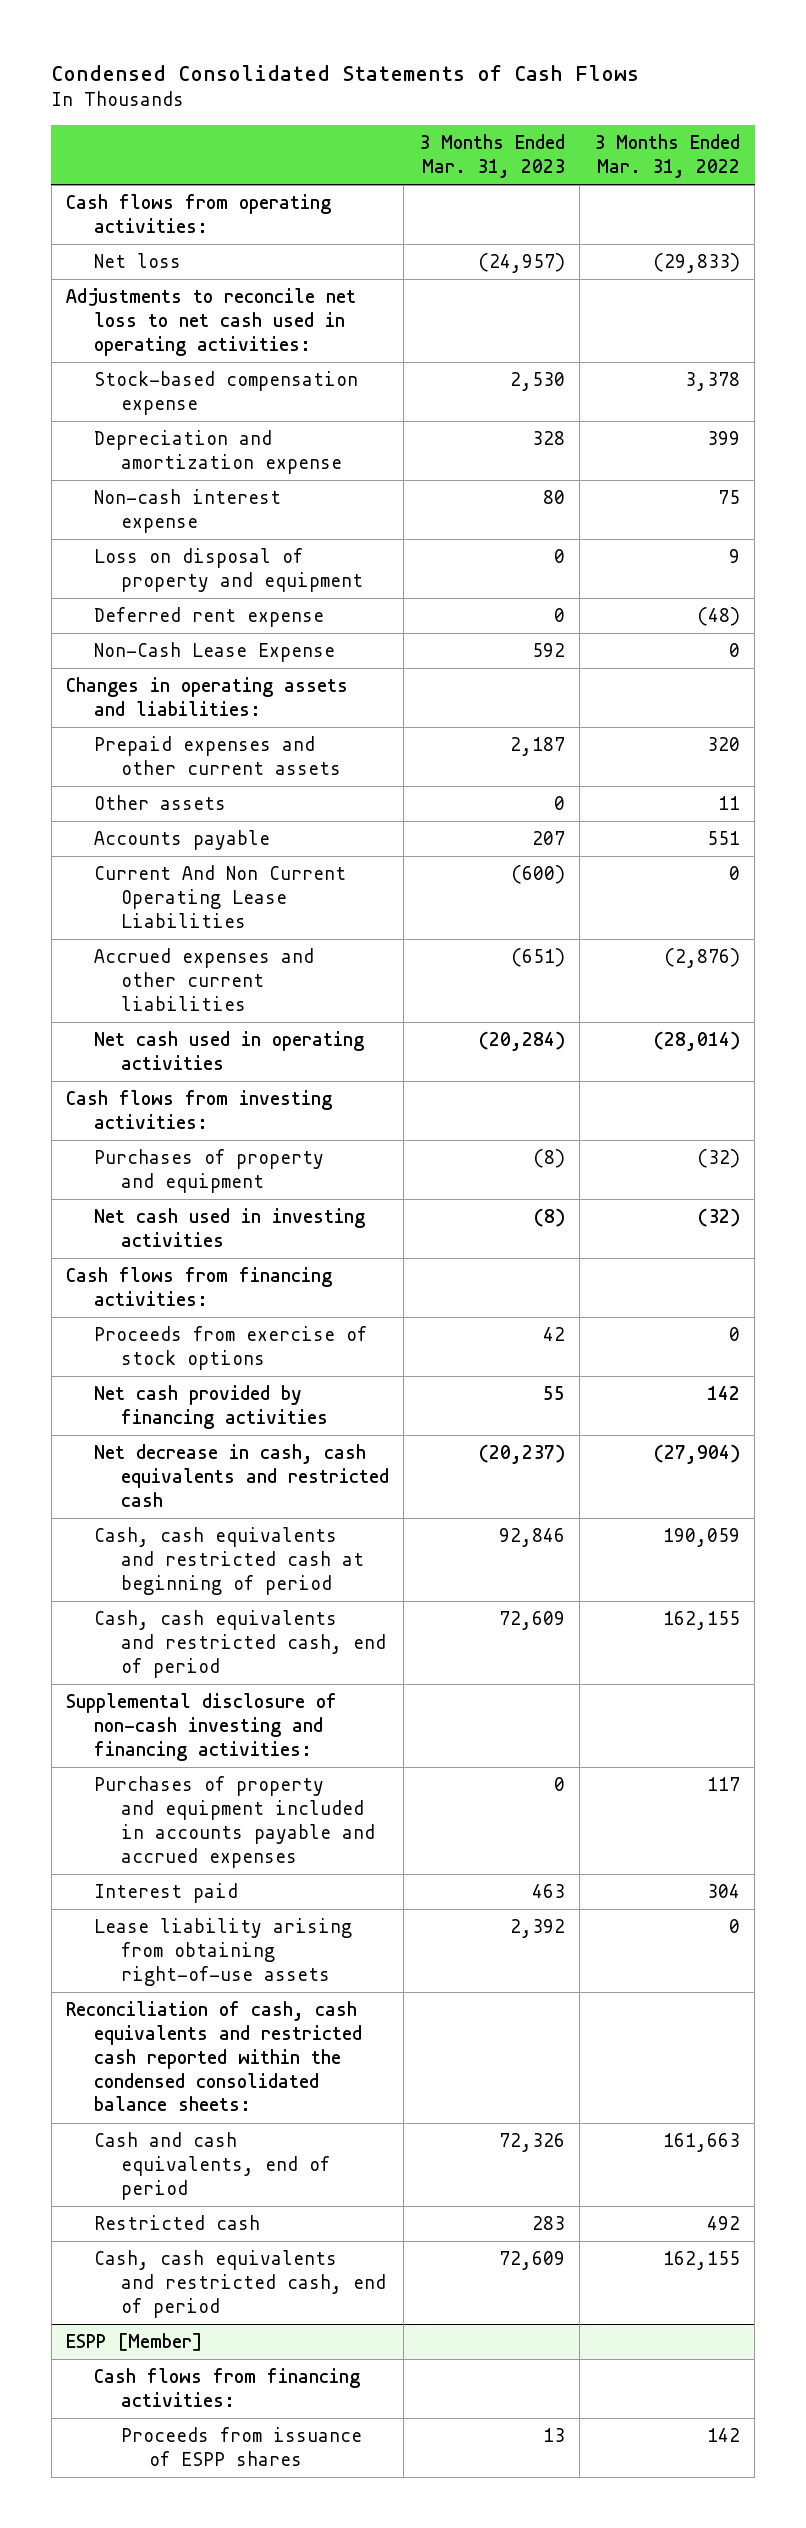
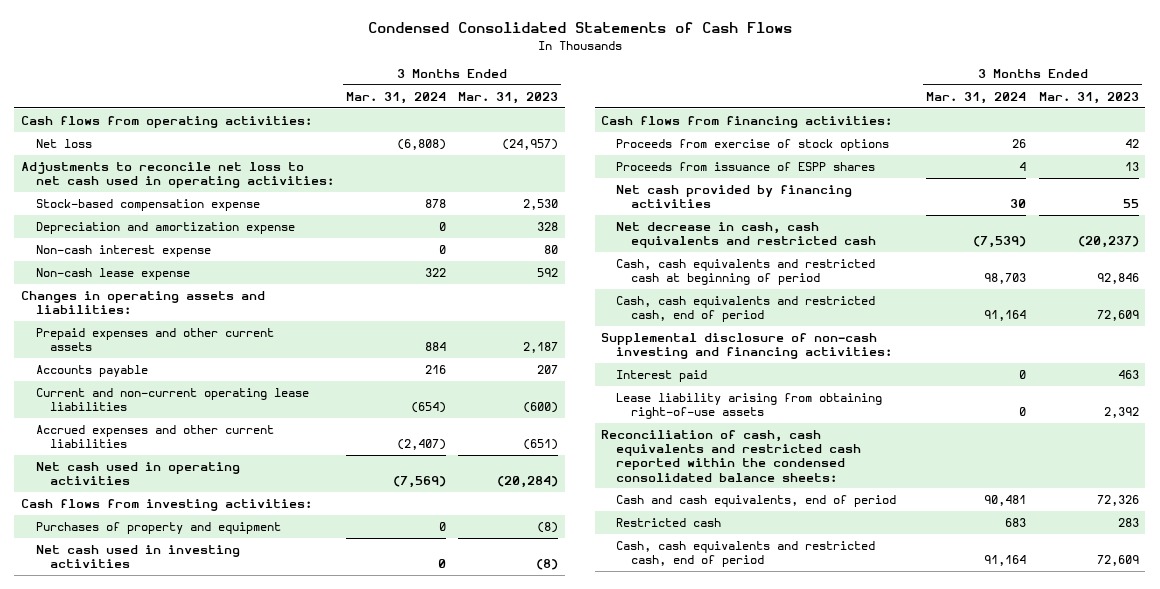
- | 3 Months Ended Mar. 31, 2023 | 3 Months Ended Mar. 31, 2022
+ | 3 Months Ended Mar. 31, 2024 | 3 Months Ended Mar. 31, 2023
- Loss on disposal of property and equipment | 0 | 9
- Deferred rent expense | 0 | (48)
- Non-Cash Lease Expense | 592 | 0
+ Non-cash lease expense | 322 | 592
- Other assets | 0 | 11
- Current And Non Current Operating Lease Liabilities | (600) | 0
+ Current and non-current operating lease liabilities | (654) | (600)
+ Proceeds from issuance of ESPP shares | 4 | 13
- Purchases of property and equipment included in accounts payable and accrued expenses | 0 | 117
- ESPP [Member]
- Cash flows from financing activities:
- Proceeds from issuance of ESPP shares | 13 | 142

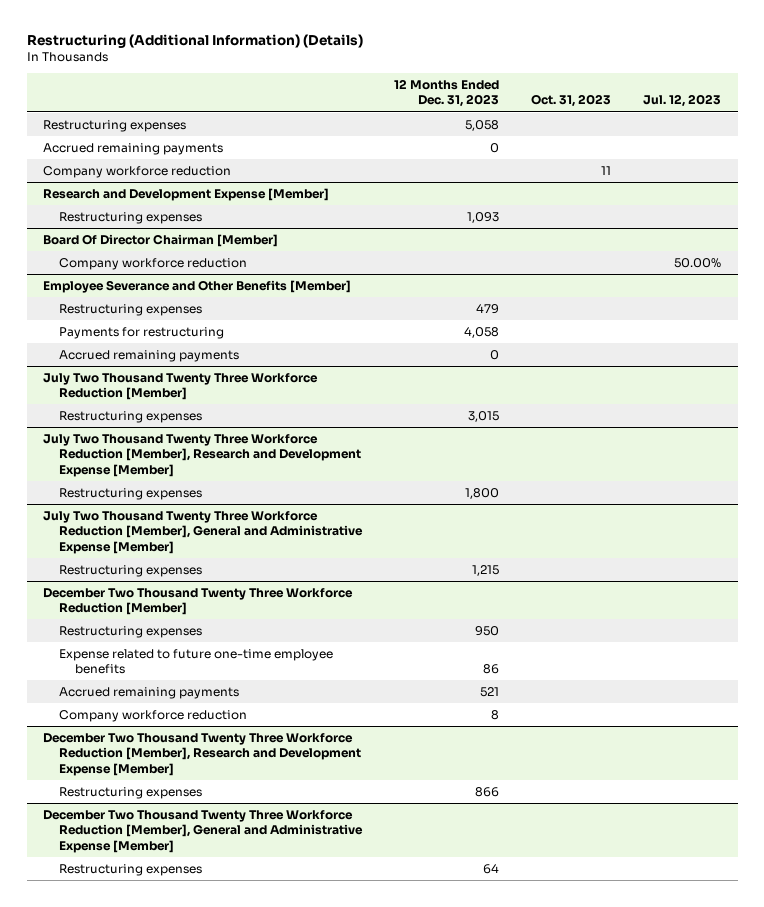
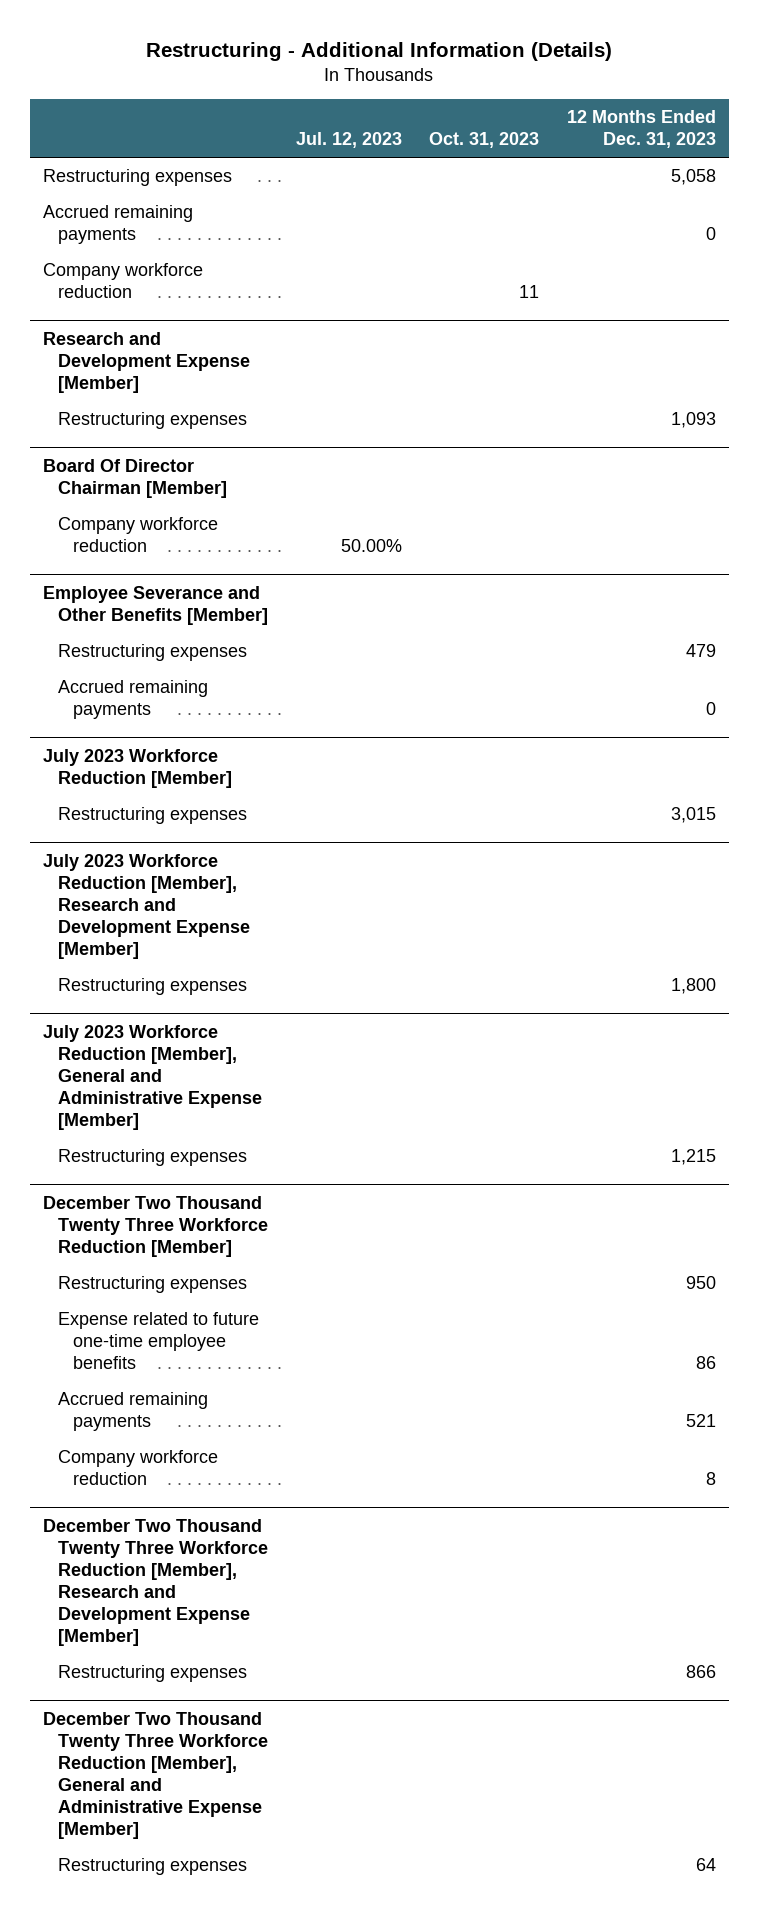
- Restructuring (Additional Information) (Details)
+ Restructuring - Additional Information (Details)
- | 12 Months Ended Dec. 31, 2023 | Oct. 31, 2023 | Jul. 12, 2023
+ | Jul. 12, 2023 | Oct. 31, 2023 | 12 Months Ended Dec. 31, 2023
@ Employee Severance and Other Benefits [Member]
- Payments for restructuring | 4,058 | |
- July Two Thousand Twenty Three Workforce Reduction [Member]
+ July 2023 Workforce Reduction [Member]
- July Two Thousand Twenty Three Workforce Reduction [Member], Research and Development Expense [Member]
+ July 2023 Workforce Reduction [Member], Research and Development Expense [Member]
- July Two Thousand Twenty Three Workforce Reduction [Member], General and Administrative Expense [Member]
+ July 2023 Workforce Reduction [Member], General and Administrative Expense [Member]

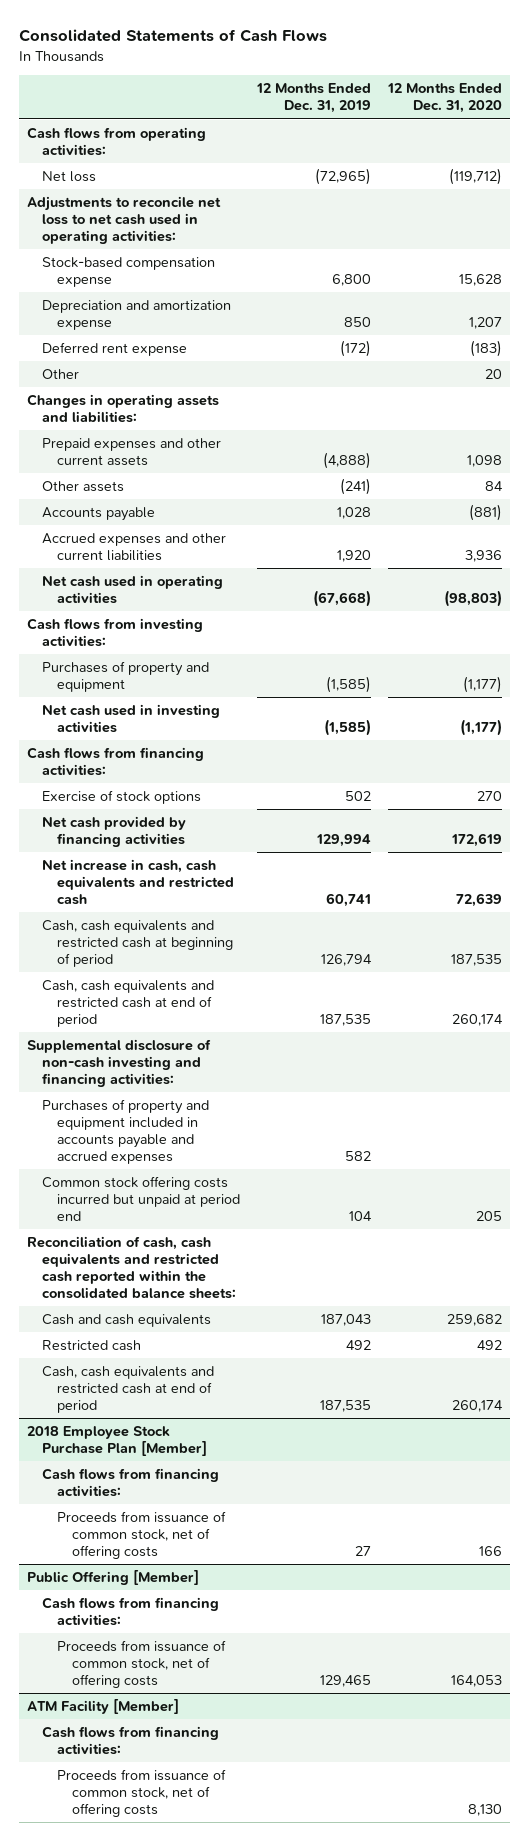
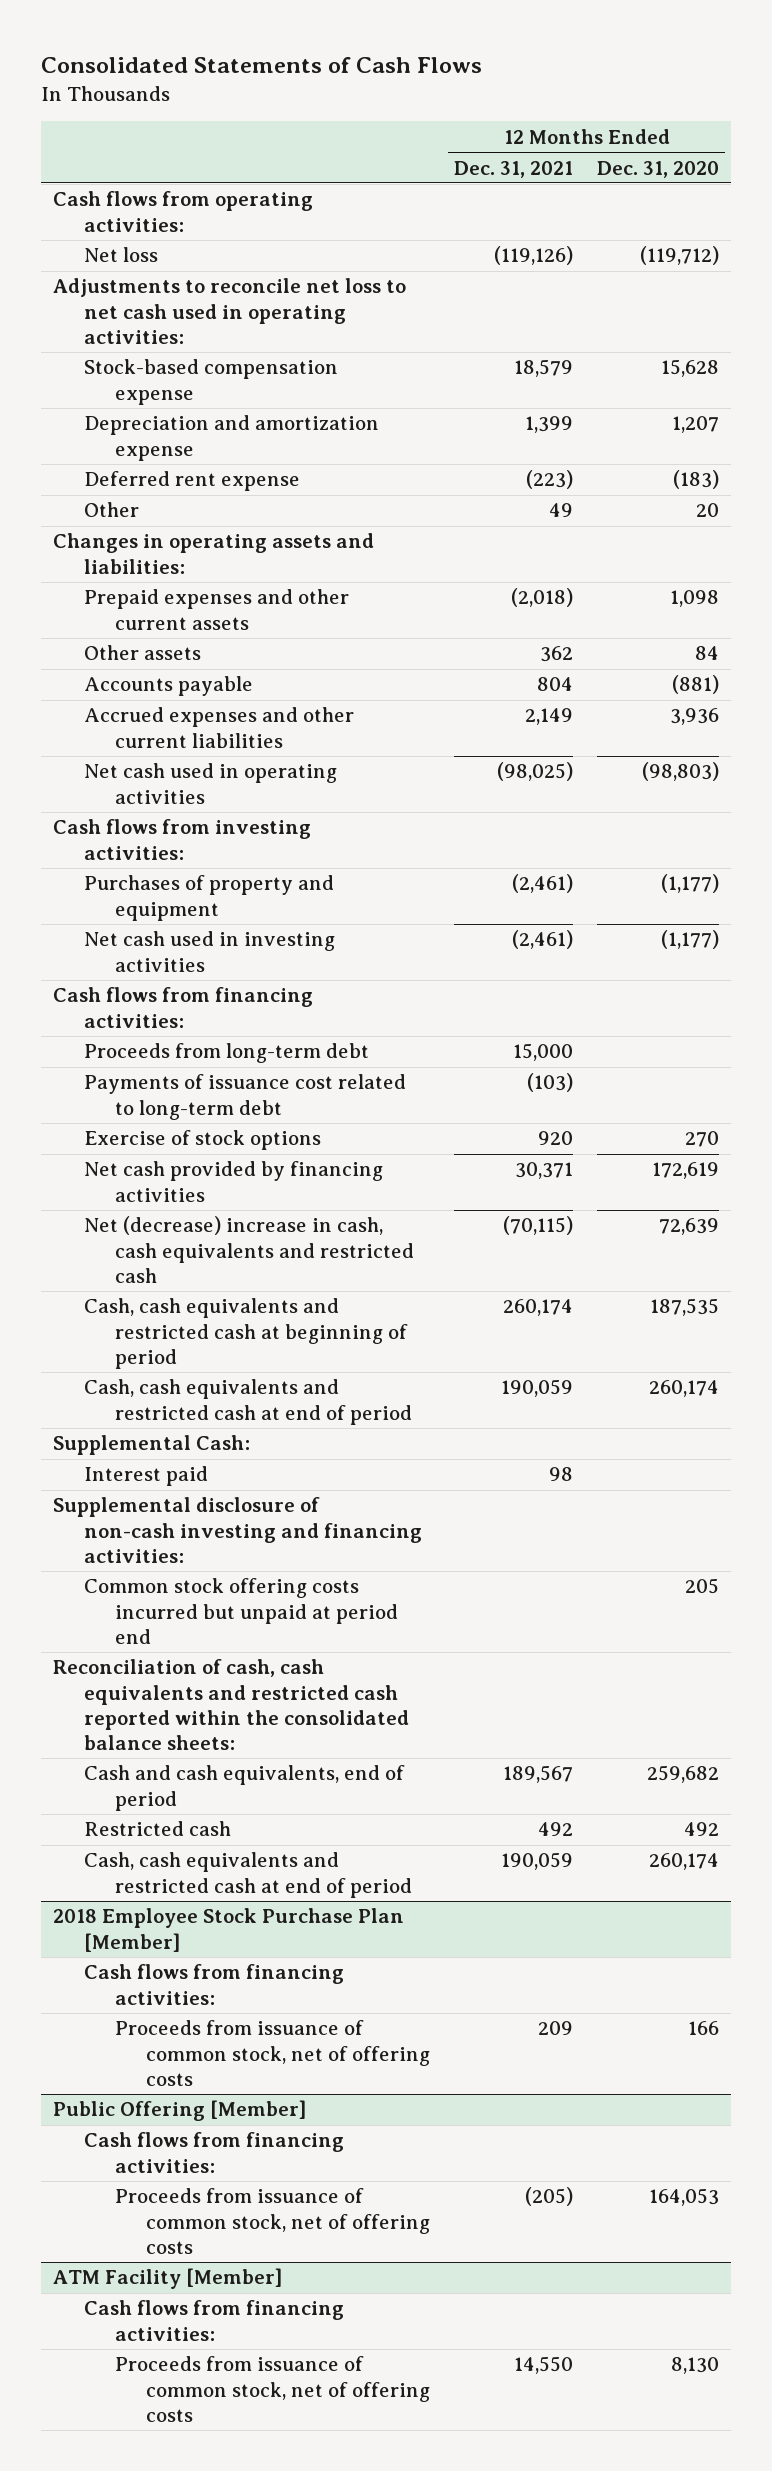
- | 12 Months Ended Dec. 31, 2019 | 12 Months Ended Dec. 31, 2020
+ | 12 Months Ended Dec. 31, 2021 | 12 Months Ended Dec. 31, 2020
+ Proceeds from long-term debt | 15,000 |
+ Payments of issuance cost related to long-term debt | (103) |
- Net increase in cash, cash equivalents and restricted cash | 60,741 | 72,639
+ Net (decrease) increase in cash, cash equivalents and restricted cash | (70,115) | 72,639
+ Supplemental Cash:
+ Interest paid | 98 |
- Purchases of property and equipment included in accounts payable and accrued expenses | 582 |
- Cash and cash equivalents | 187,043 | 259,682
+ Cash and cash equivalents, end of period | 189,567 | 259,682

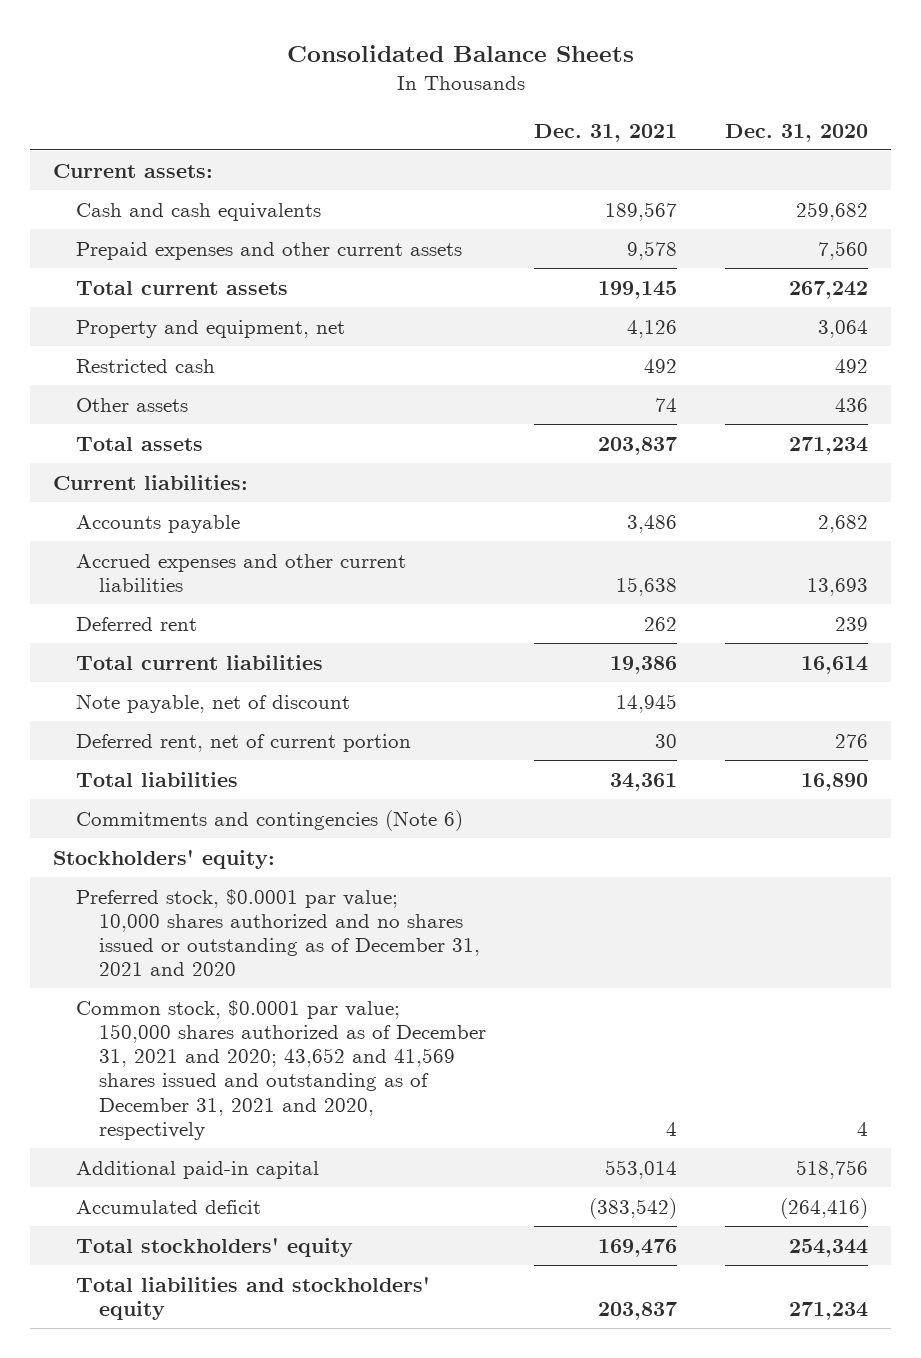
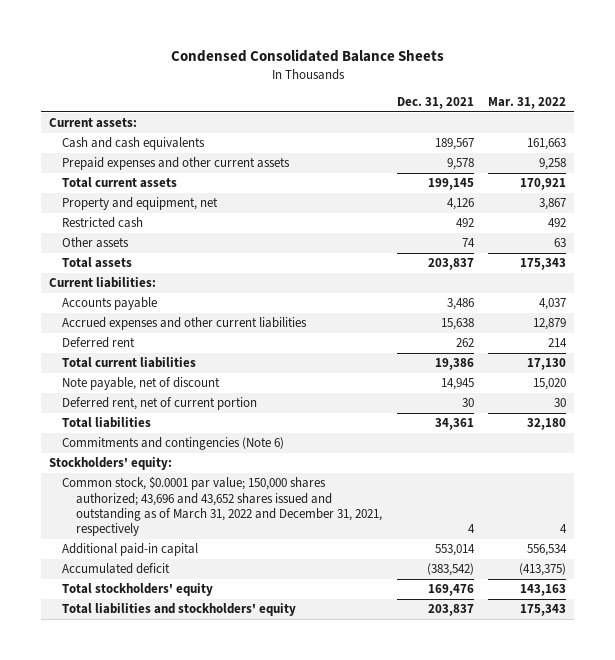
- Consolidated Balance Sheets
+ Condensed Consolidated Balance Sheets
- | Dec. 31, 2021 | Dec. 31, 2020
+ | Dec. 31, 2021 | Mar. 31, 2022
- Preferred stock, $0.0001 par value; 10,000 shares authorized and no shares issued or outstanding as of December 31, 2021 and 2020
- Common stock, $0.0001 par value; 150,000 shares authorized as of December 31, 2021 and 2020; 43,652 and 41,569 shares issued and outstanding as of December 31, 2021 and 2020, respectively | 4 | 4
+ Common stock, $0.0001 par value; 150,000 shares authorized; 43,696 and 43,652 shares issued and outstanding as of March 31, 2022 and December 31, 2021, respectively | 4 | 4

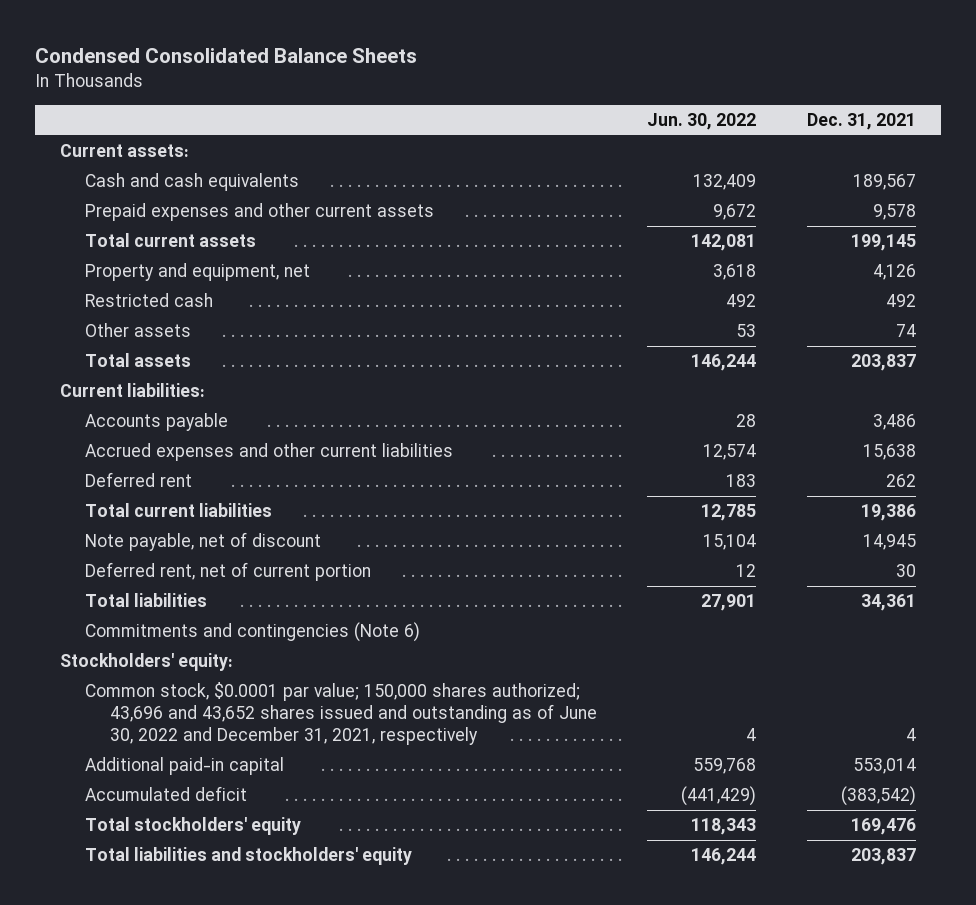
- | Dec. 31, 2021 | Mar. 31, 2022
+ | Jun. 30, 2022 | Dec. 31, 2021
- Common stock, $0.0001 par value; 150,000 shares authorized; 43,696 and 43,652 shares issued and outstanding as of March 31, 2022 and December 31, 2021, respectively | 4 | 4
+ Common stock, $0.0001 par value; 150,000 shares authorized; 43,696 and 43,652 shares issued and outstanding as of June 30, 2022 and December 31, 2021, respectively | 4 | 4

